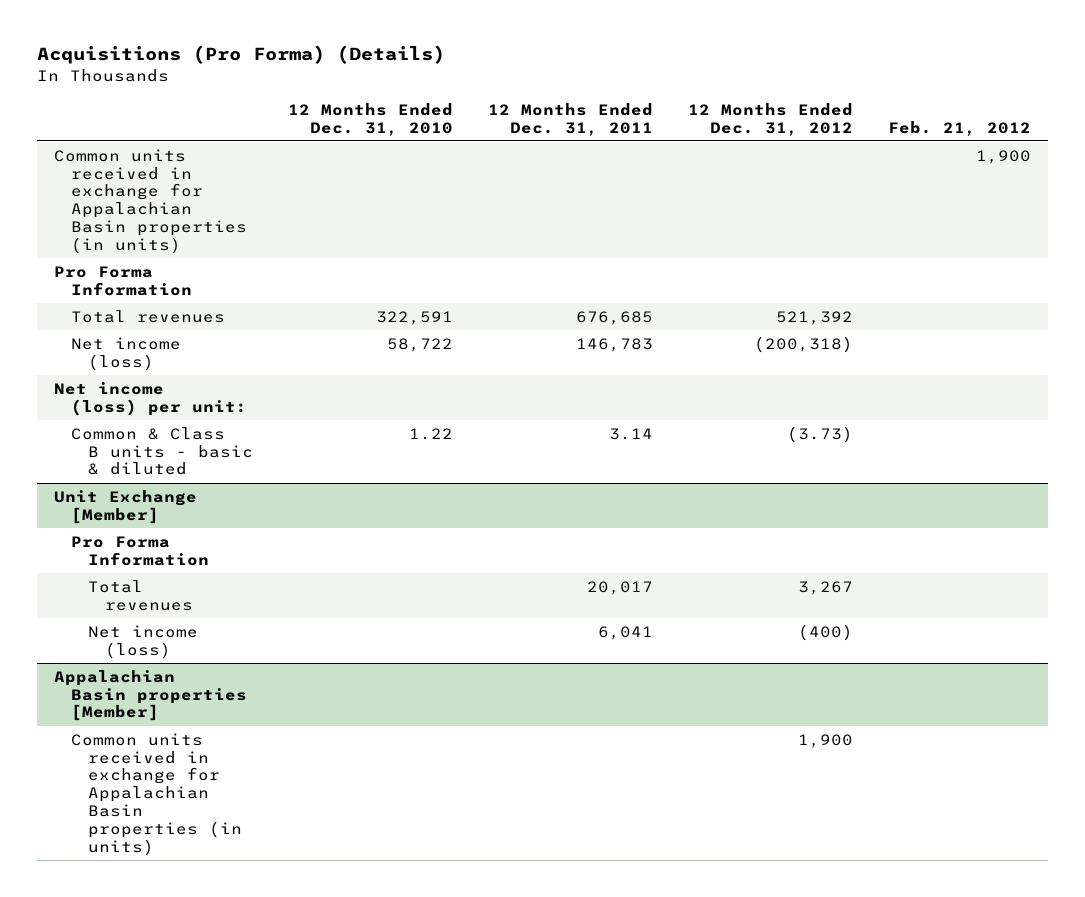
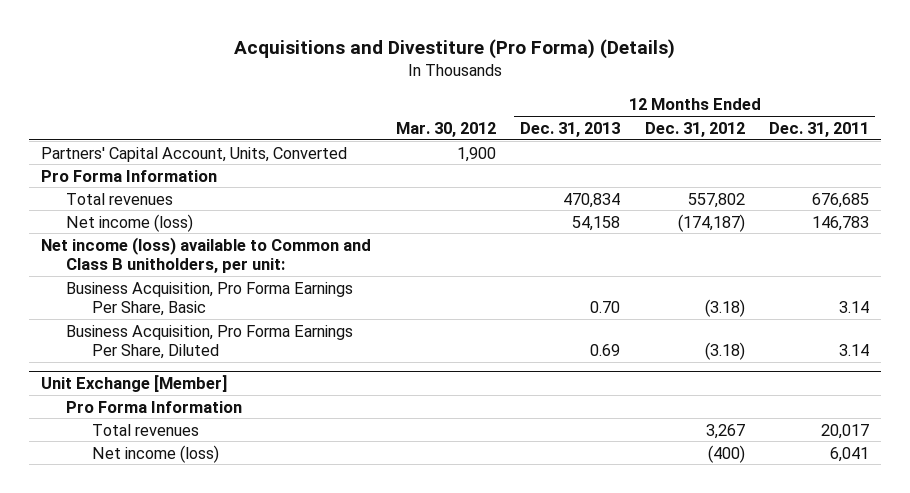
- Acquisitions (Pro Forma) (Details)
+ Acquisitions and Divestiture (Pro Forma) (Details)
- | 12 Months Ended Dec. 31, 2010 | 12 Months Ended Dec. 31, 2011 | 12 Months Ended Dec. 31, 2012 | Feb. 21, 2012
+ | Mar. 30, 2012 | 12 Months Ended Dec. 31, 2013 | 12 Months Ended Dec. 31, 2012 | 12 Months Ended Dec. 31, 2011
- Common units received in exchange for Appalachian Basin properties (in units) | | | | 1,900
+ Partners' Capital Account, Units, Converted | 1,900 | | |
- Total revenues | 322,591 | 676,685 | 521,392 |
- Net income (loss) | 58,722 | 146,783 | (200,318) |
- Net income (loss) per unit:
- Common & Class B units - basic & diluted | 1.22 | 3.14 | (3.73) |
+ Total revenues | | 470,834 | 557,802 | 676,685
+ Net income (loss) | | 54,158 | (174,187) | 146,783
+ Net income (loss) available to Common and Class B unitholders, per unit:
+ Business Acquisition, Pro Forma Earnings Per Share, Basic | | 0.70 | (3.18) | 3.14
+ Business Acquisition, Pro Forma Earnings Per Share, Diluted | | 0.69 | (3.18) | 3.14
- Appalachian Basin properties [Member]
- Common units received in exchange for Appalachian Basin properties (in units) | | | 1,900 |

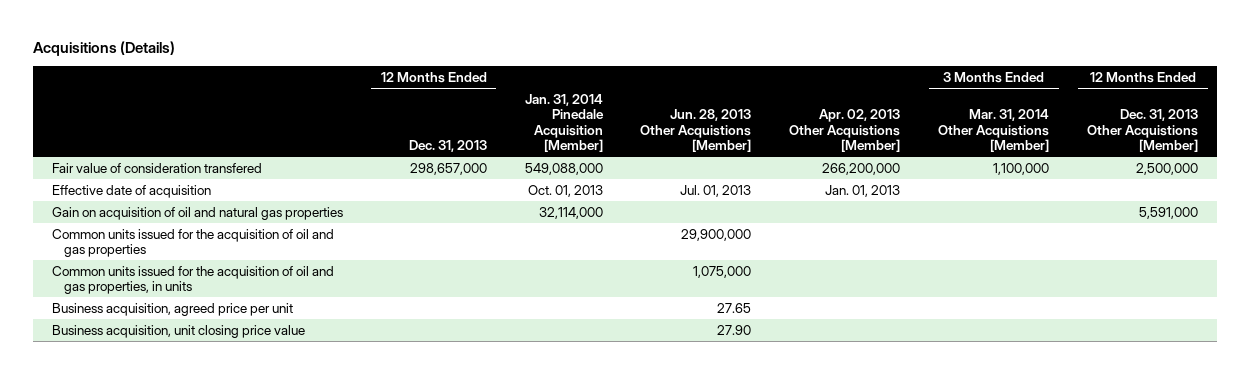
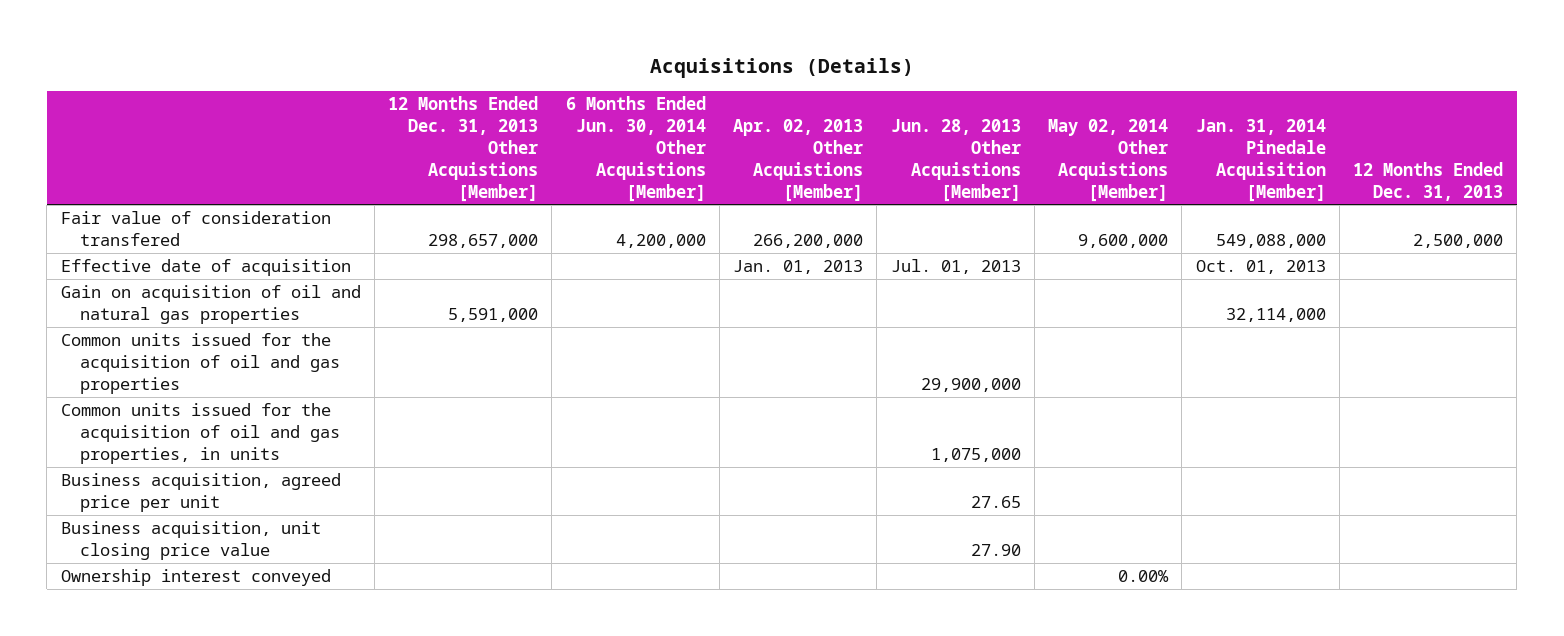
- | 12 Months Ended Dec. 31, 2013 | Jan. 31, 2014 Pinedale Acquisition [Member] | Jun. 28, 2013 Other Acquistions [Member] | Apr. 02, 2013 Other Acquistions [Member] | 3 Months Ended Mar. 31, 2014 Other Acquistions [Member] | 12 Months Ended Dec. 31, 2013 Other Acquistions [Member]
+ | 12 Months Ended Dec. 31, 2013 Other Acquistions [Member] | 6 Months Ended Jun. 30, 2014 Other Acquistions [Member] | Apr. 02, 2013 Other Acquistions [Member] | Jun. 28, 2013 Other Acquistions [Member] | May 02, 2014 Other Acquistions [Member] | Jan. 31, 2014 Pinedale Acquisition [Member] | 12 Months Ended Dec. 31, 2013
- Fair value of consideration transfered | 298,657,000 | 549,088,000 | | 266,200,000 | 1,100,000 | 2,500,000
+ Fair value of consideration transfered | 298,657,000 | 4,200,000 | 266,200,000 | | 9,600,000 | 549,088,000 | 2,500,000
+ Ownership interest conveyed | | | | | 0.00% | |

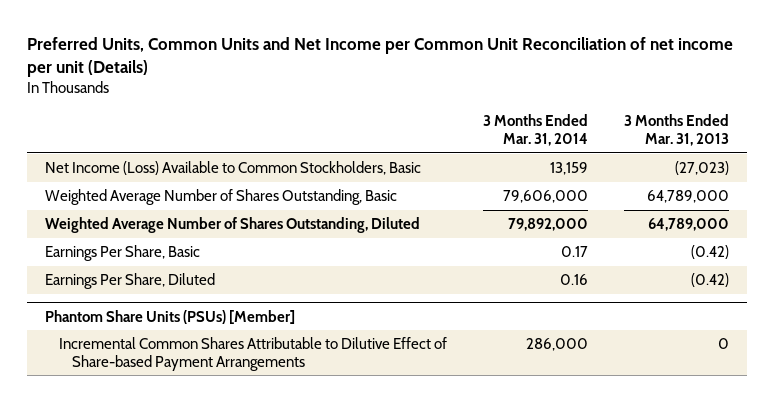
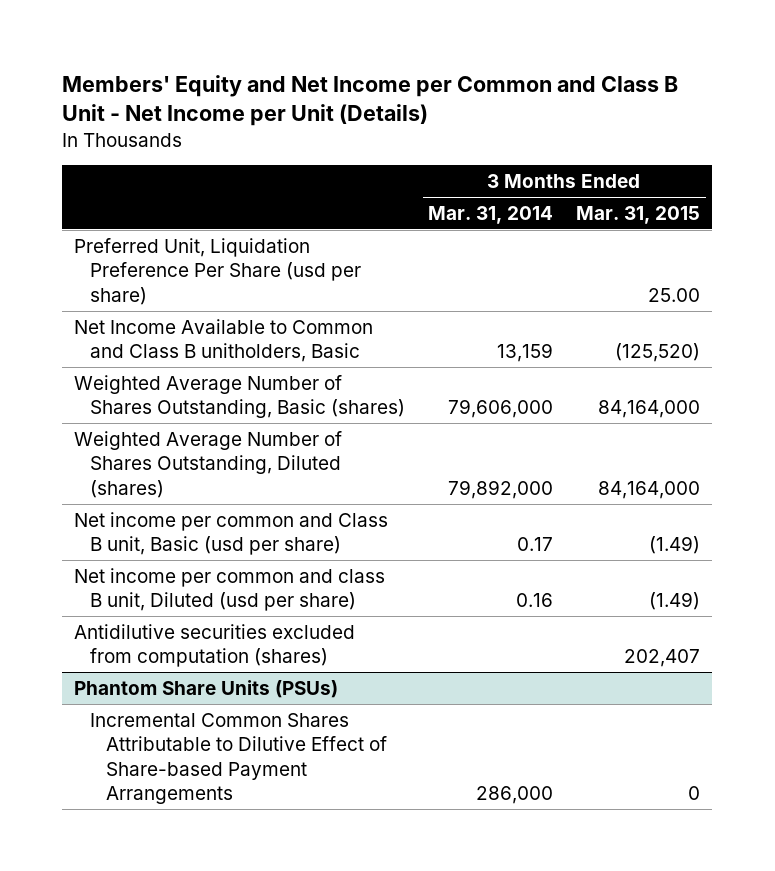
- Preferred Units, Common Units and Net Income per Common Unit Reconciliation of net income per unit (Details)
+ Members' Equity and Net Income per Common and Class B Unit - Net Income per Unit (Details)
- | 3 Months Ended Mar. 31, 2014 | 3 Months Ended Mar. 31, 2013
+ | 3 Months Ended Mar. 31, 2014 | 3 Months Ended Mar. 31, 2015
- Net Income (Loss) Available to Common Stockholders, Basic | 13,159 | (27,023)
- Weighted Average Number of Shares Outstanding, Basic | 79,606,000 | 64,789,000
- Weighted Average Number of Shares Outstanding, Diluted | 79,892,000 | 64,789,000
- Earnings Per Share, Basic | 0.17 | (0.42)
- Earnings Per Share, Diluted | 0.16 | (0.42)
- Phantom Share Units (PSUs) [Member]
+ Preferred Unit, Liquidation Preference Per Share (usd per share) | | 25.00
+ Net Income Available to Common and Class B unitholders, Basic | 13,159 | (125,520)
+ Weighted Average Number of Shares Outstanding, Basic (shares) | 79,606,000 | 84,164,000
+ Weighted Average Number of Shares Outstanding, Diluted (shares) | 79,892,000 | 84,164,000
+ Net income per common and Class B unit, Basic (usd per share) | 0.17 | (1.49)
+ Net income per common and class B unit, Diluted (usd per share) | 0.16 | (1.49)
+ Antidilutive securities excluded from computation (shares) | | 202,407
+ Phantom Share Units (PSUs)

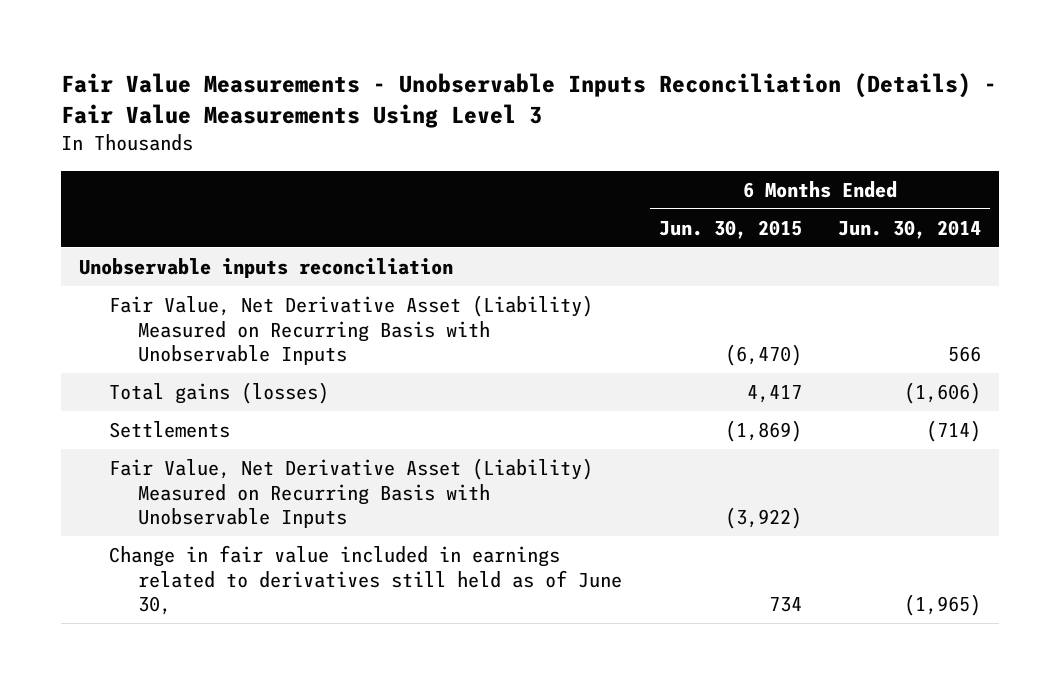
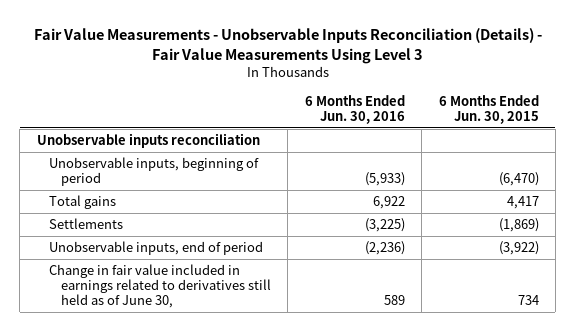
- | 6 Months Ended Jun. 30, 2015 | 6 Months Ended Jun. 30, 2014
+ | 6 Months Ended Jun. 30, 2016 | 6 Months Ended Jun. 30, 2015
- Fair Value, Net Derivative Asset (Liability) Measured on Recurring Basis with Unobservable Inputs | (6,470) | 566
- Total gains (losses) | 4,417 | (1,606)
+ Unobservable inputs, beginning of period | (5,933) | (6,470)
+ Total gains | 6,922 | 4,417
- Fair Value, Net Derivative Asset (Liability) Measured on Recurring Basis with Unobservable Inputs | (3,922) |
+ Unobservable inputs, end of period | (2,236) | (3,922)

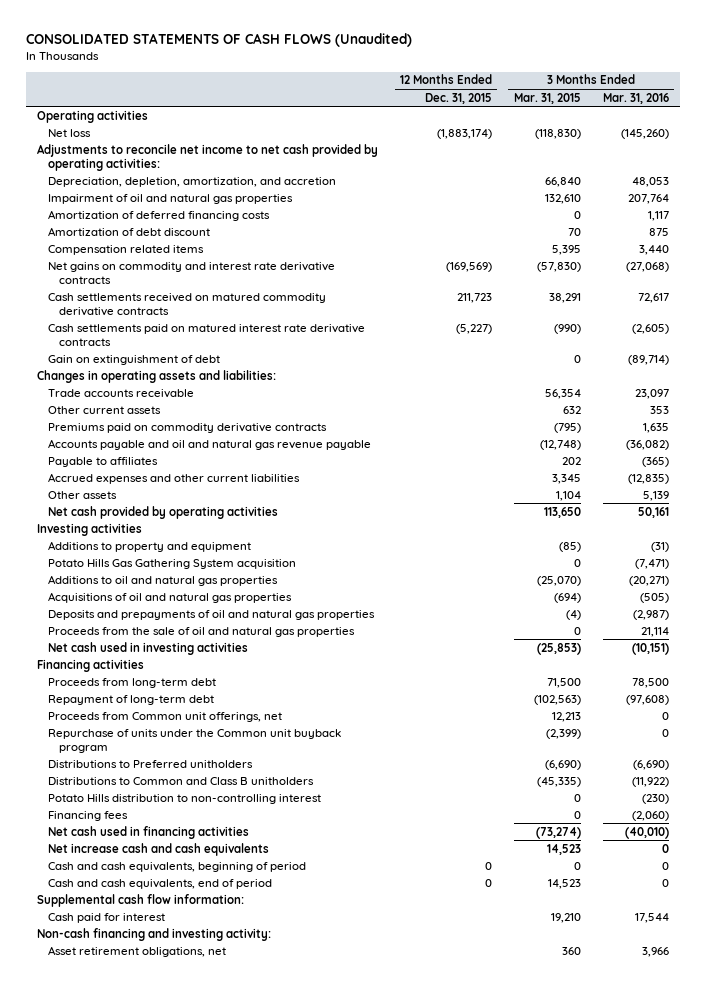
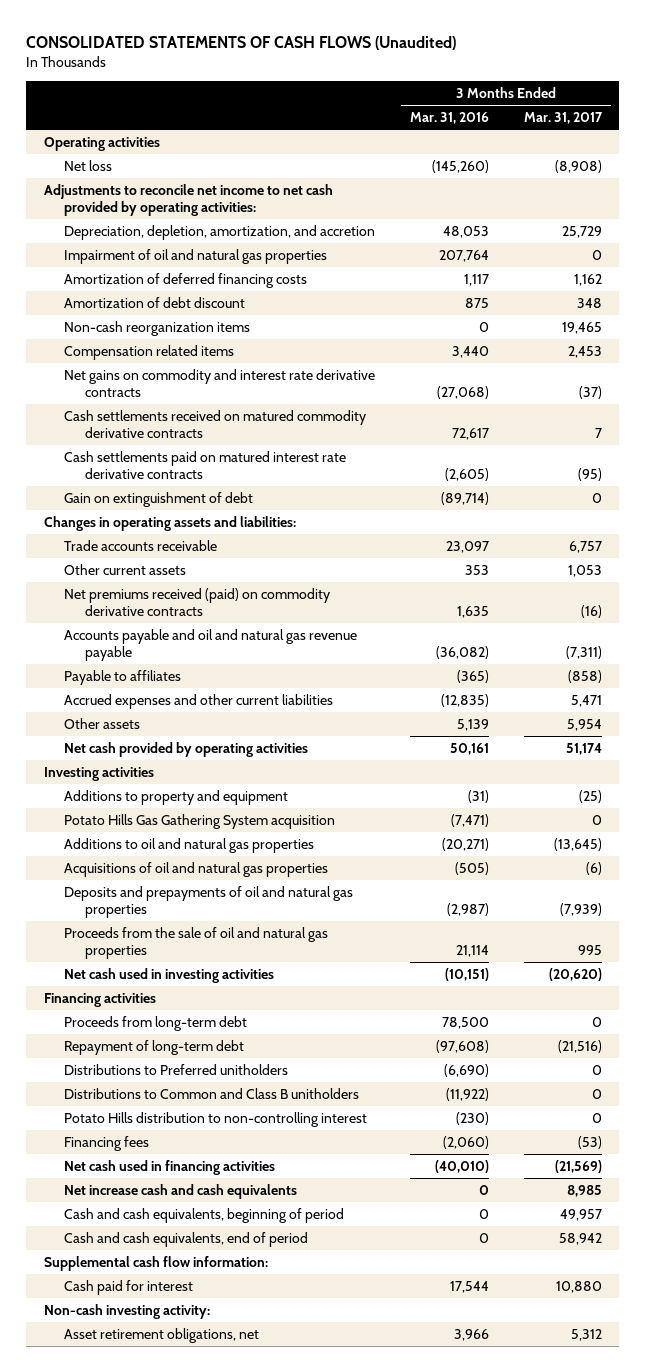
- | 12 Months Ended Dec. 31, 2015 | 3 Months Ended Mar. 31, 2015 | 3 Months Ended Mar. 31, 2016
+ | 3 Months Ended Mar. 31, 2016 | 3 Months Ended Mar. 31, 2017
+ Non-cash reorganization items | 0 | 19,465
- Premiums paid on commodity derivative contracts | | (795) | 1,635
+ Net premiums received (paid) on commodity derivative contracts | 1,635 | (16)
- Proceeds from Common unit offerings, net | | 12,213 | 0
- Repurchase of units under the Common unit buyback program | | (2,399) | 0
- Non-cash financing and investing activity:
+ Non-cash investing activity:

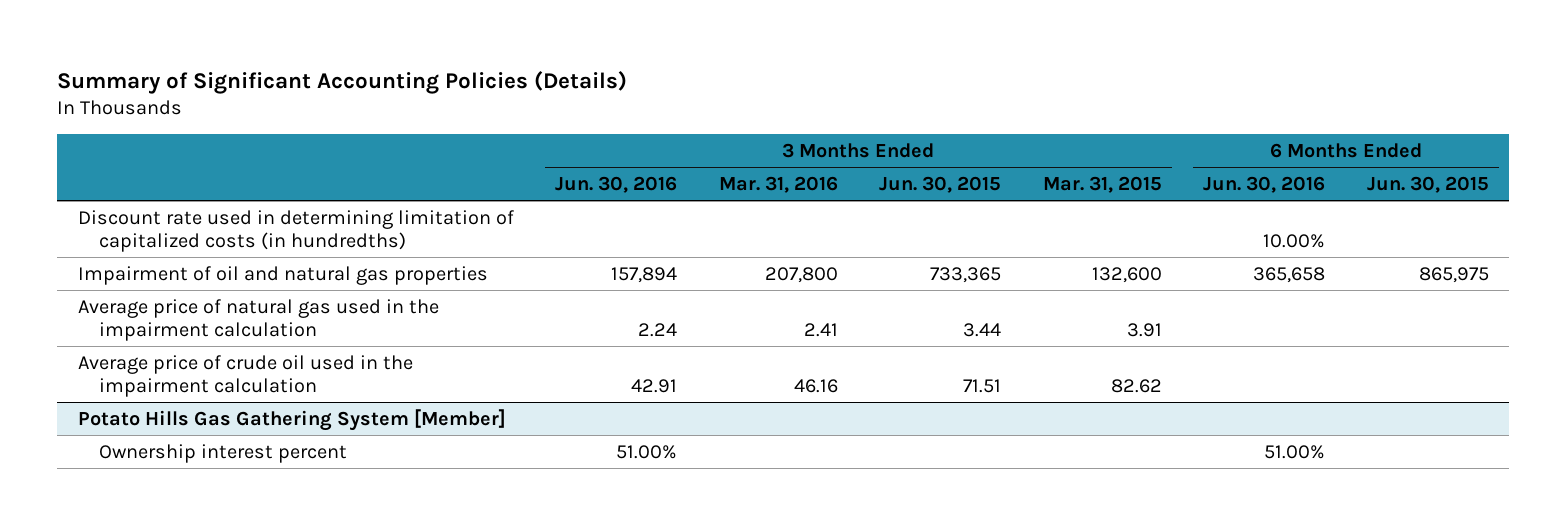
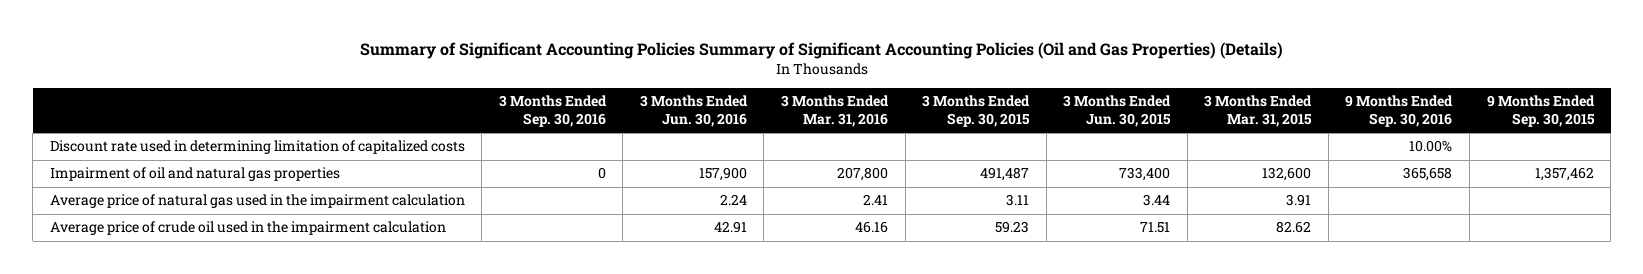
- Summary of Significant Accounting Policies (Details)
+ Summary of Significant Accounting Policies Summary of Significant Accounting Policies (Oil and Gas Properties) (Details)
- | 3 Months Ended Jun. 30, 2016 | 3 Months Ended Mar. 31, 2016 | 3 Months Ended Jun. 30, 2015 | 3 Months Ended Mar. 31, 2015 | 6 Months Ended Jun. 30, 2016 | 6 Months Ended Jun. 30, 2015
+ | 3 Months Ended Sep. 30, 2016 | 3 Months Ended Jun. 30, 2016 | 3 Months Ended Mar. 31, 2016 | 3 Months Ended Sep. 30, 2015 | 3 Months Ended Jun. 30, 2015 | 3 Months Ended Mar. 31, 2015 | 9 Months Ended Sep. 30, 2016 | 9 Months Ended Sep. 30, 2015
- Discount rate used in determining limitation of capitalized costs (in hundredths) | | | | | 10.00% |
- Impairment of oil and natural gas properties | 157,894 | 207,800 | 733,365 | 132,600 | 365,658 | 865,975
+ Discount rate used in determining limitation of capitalized costs | | | | | | | 10.00% |
+ Impairment of oil and natural gas properties | 0 | 157,900 | 207,800 | 491,487 | 733,400 | 132,600 | 365,658 | 1,357,462
- Potato Hills Gas Gathering System [Member]
- Ownership interest percent | 51.00% | | | | 51.00% |

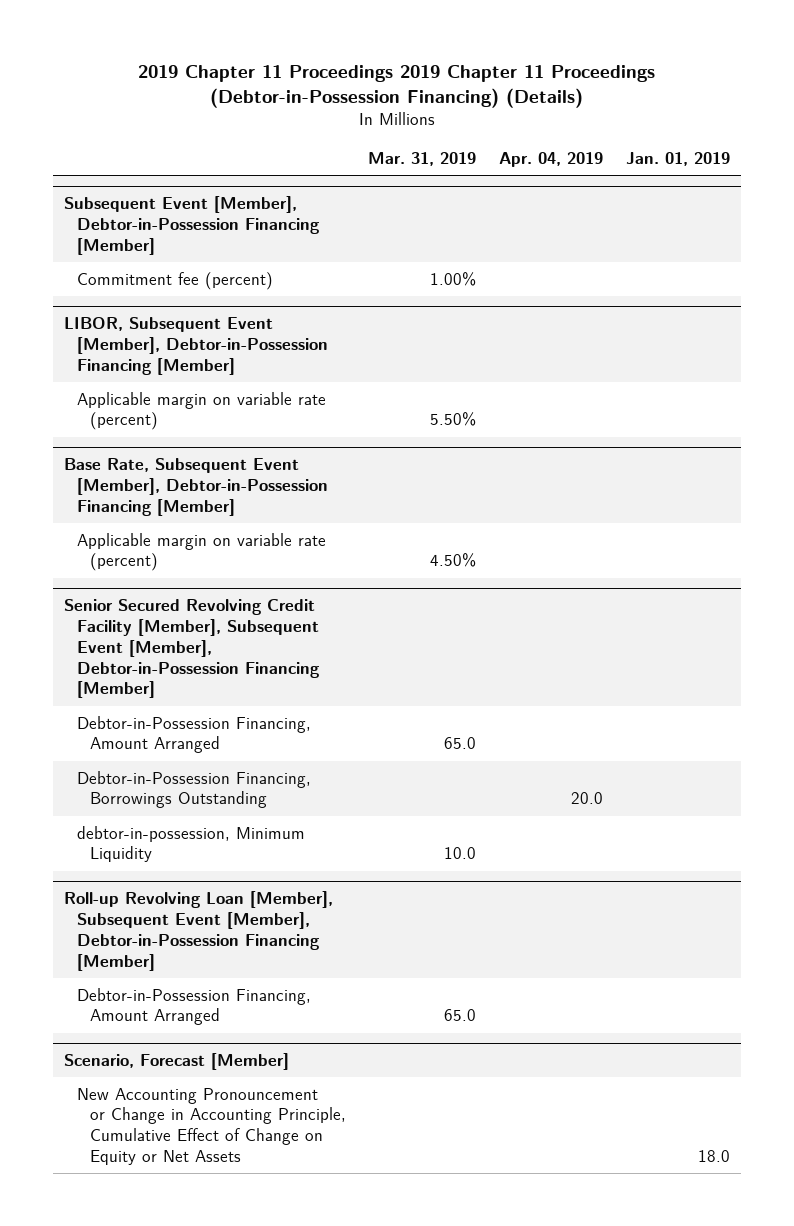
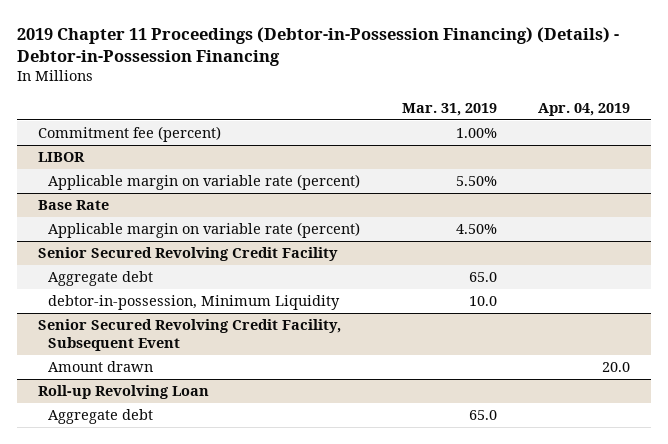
- 2019 Chapter 11 Proceedings 2019 Chapter 11 Proceedings (Debtor-in-Possession Financing) (Details)
+ 2019 Chapter 11 Proceedings (Debtor-in-Possession Financing) (Details) - Debtor-in-Possession Financing
- | Mar. 31, 2019 | Apr. 04, 2019 | Jan. 01, 2019
+ | Mar. 31, 2019 | Apr. 04, 2019
- Subsequent Event [Member], Debtor-in-Possession Financing [Member]
- LIBOR, Subsequent Event [Member], Debtor-in-Possession Financing [Member]
+ LIBOR
- Base Rate, Subsequent Event [Member], Debtor-in-Possession Financing [Member]
+ Base Rate
- Senior Secured Revolving Credit Facility [Member], Subsequent Event [Member], Debtor-in-Possession Financing [Member]
- Debtor-in-Possession Financing, Amount Arranged | 65.0 | |
- Debtor-in-Possession Financing, Borrowings Outstanding | | 20.0 |
+ Senior Secured Revolving Credit Facility
+ Aggregate debt | 65.0 |
- Roll-up Revolving Loan [Member], Subsequent Event [Member], Debtor-in-Possession Financing [Member]
- Debtor-in-Possession Financing, Amount Arranged | 65.0 | |
- Scenario, Forecast [Member]
- New Accounting Pronouncement or Change in Accounting Principle, Cumulative Effect of Change on Equity or Net Assets | | | 18.0
+ Senior Secured Revolving Credit Facility, Subsequent Event
+ Amount drawn | | 20.0
+ Roll-up Revolving Loan
+ Aggregate debt | 65.0 |

